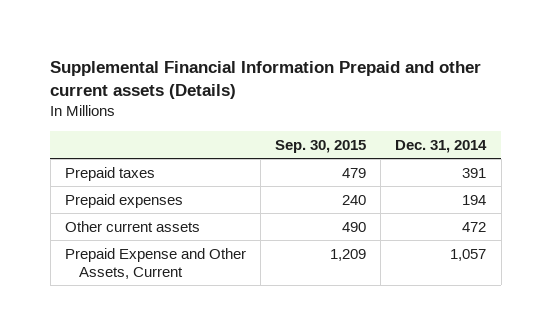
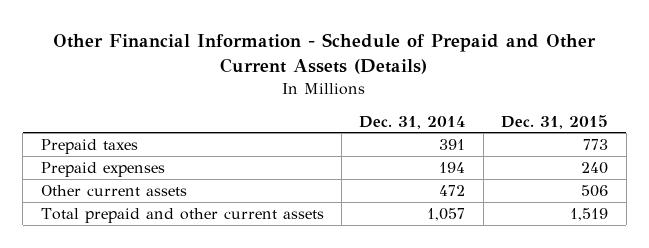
- Supplemental Financial Information Prepaid and other current assets (Details)
+ Other Financial Information - Schedule of Prepaid and Other Current Assets (Details)
- | Sep. 30, 2015 | Dec. 31, 2014
+ | Dec. 31, 2014 | Dec. 31, 2015
- Prepaid Expense and Other Assets, Current | 1,209 | 1,057
+ Total prepaid and other current assets | 1,057 | 1,519

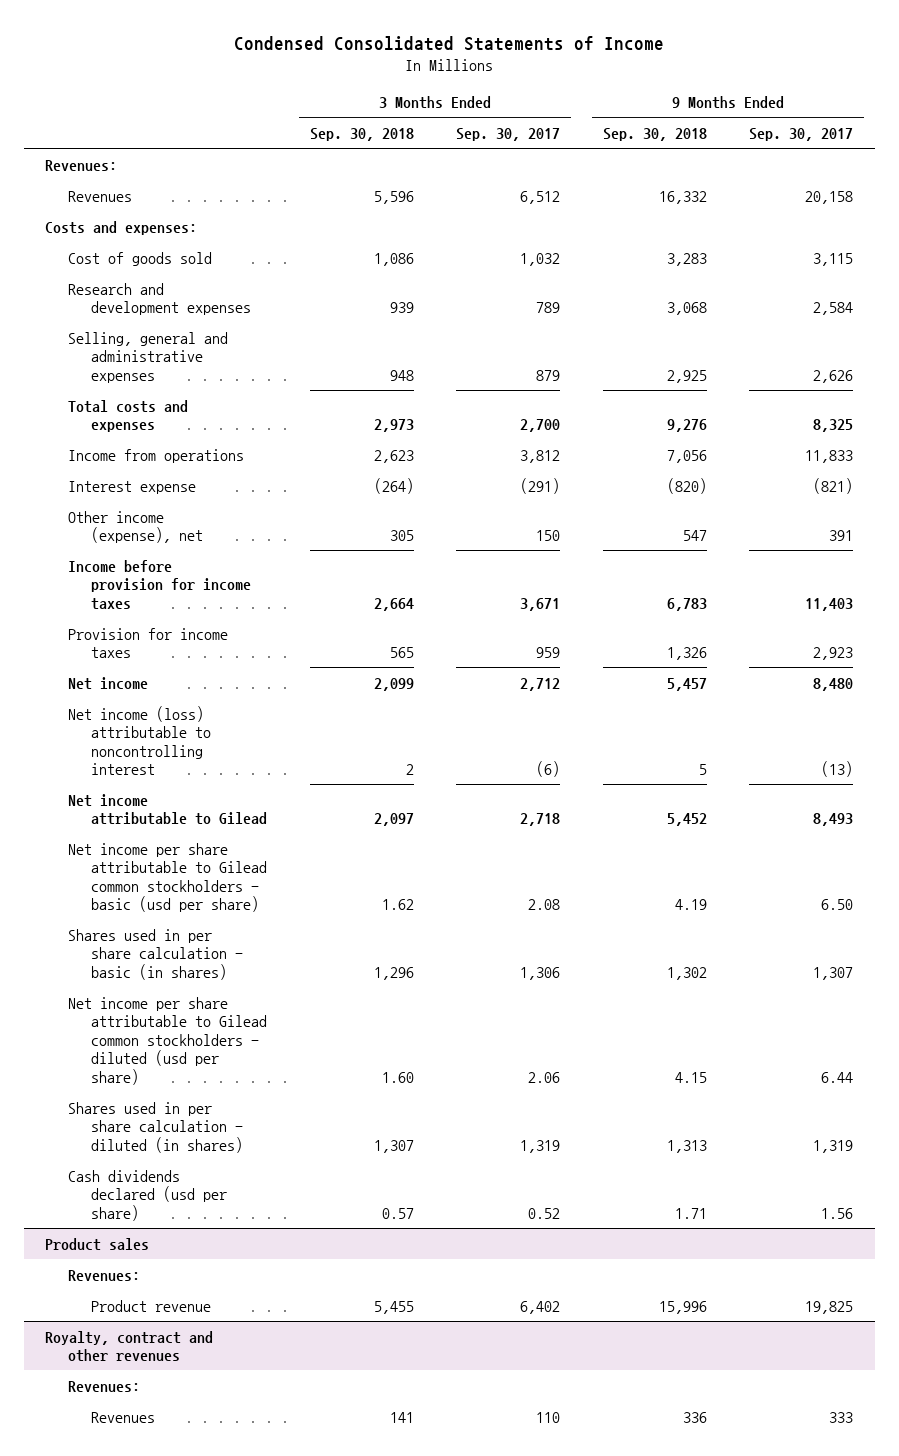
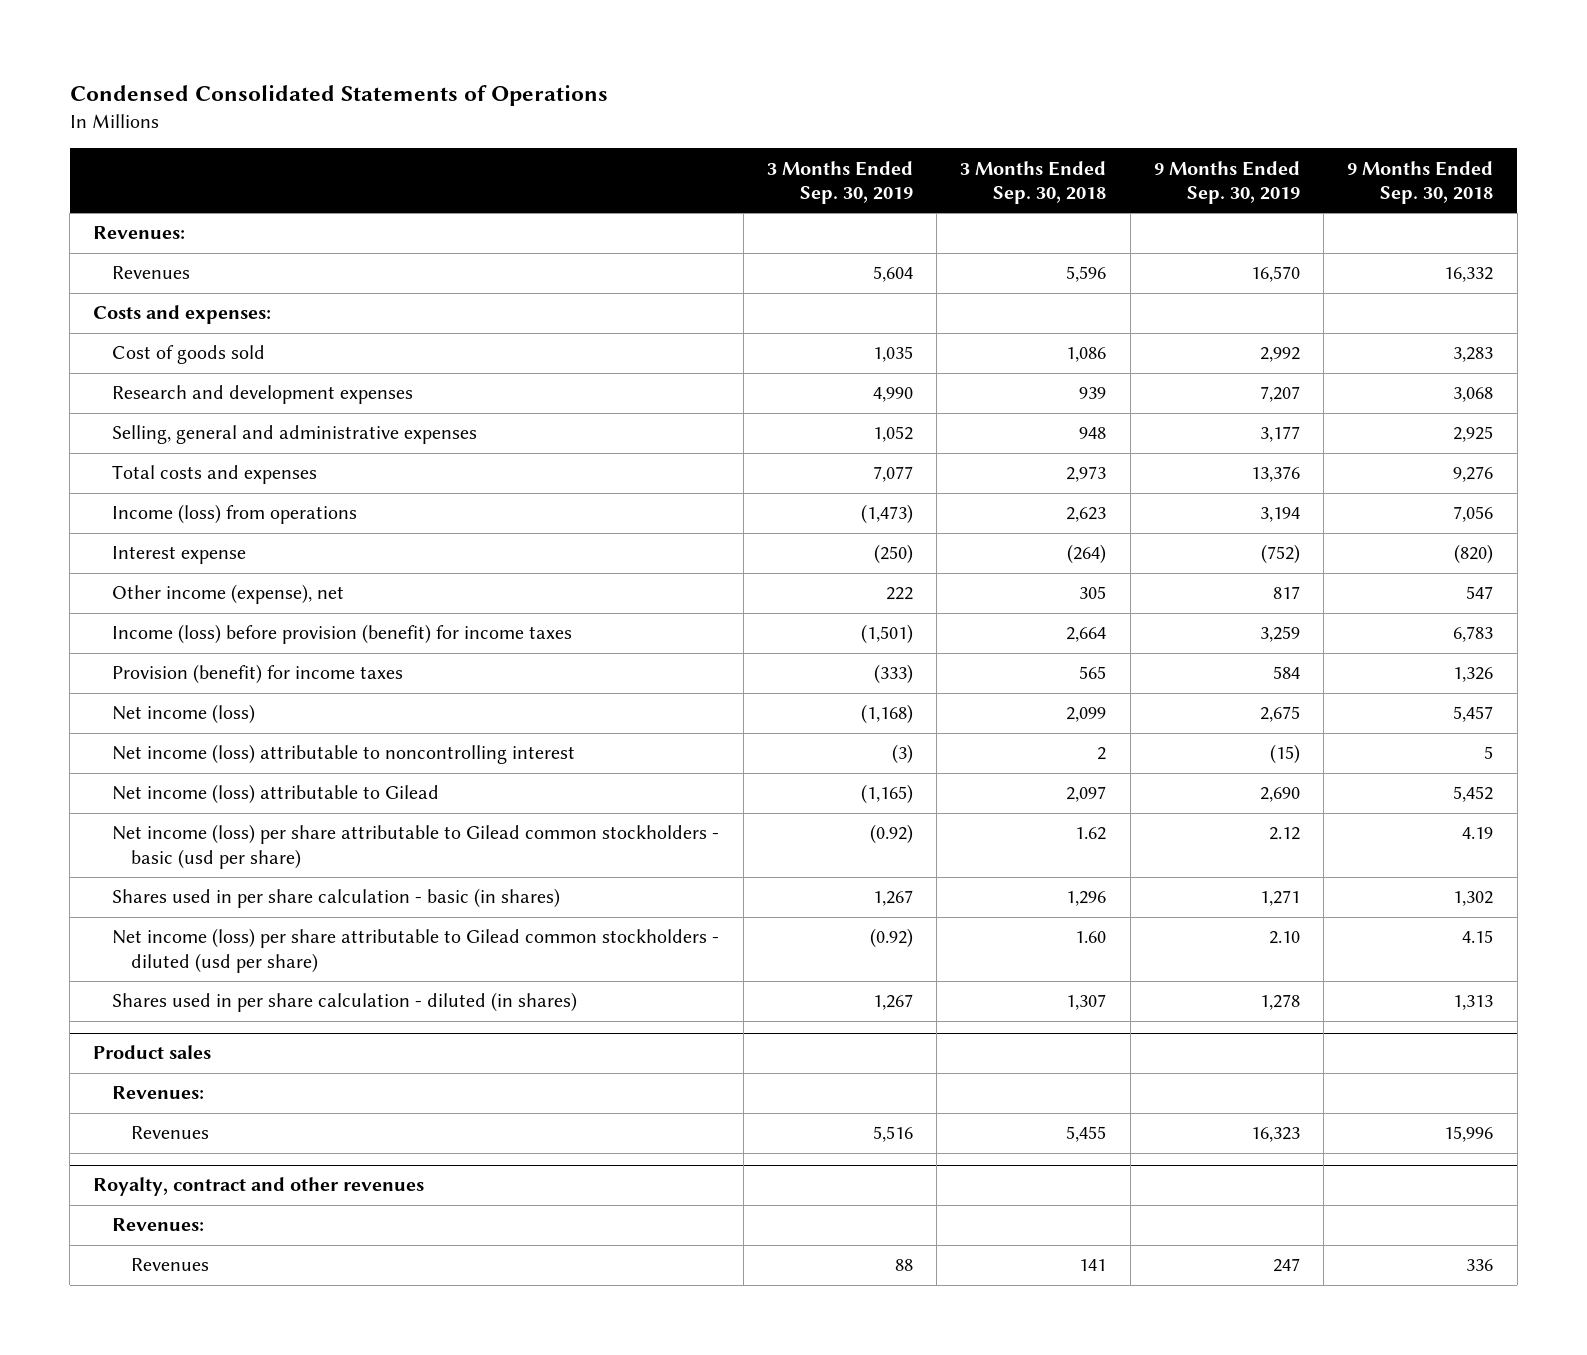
- Condensed Consolidated Statements of Income
+ Condensed Consolidated Statements of Operations
- | 3 Months Ended Sep. 30, 2018 | 3 Months Ended Sep. 30, 2017 | 9 Months Ended Sep. 30, 2018 | 9 Months Ended Sep. 30, 2017
+ | 3 Months Ended Sep. 30, 2019 | 3 Months Ended Sep. 30, 2018 | 9 Months Ended Sep. 30, 2019 | 9 Months Ended Sep. 30, 2018
- Income from operations | 2,623 | 3,812 | 7,056 | 11,833
+ Income (loss) from operations | (1,473) | 2,623 | 3,194 | 7,056
- Income before provision for income taxes | 2,664 | 3,671 | 6,783 | 11,403
- Provision for income taxes | 565 | 959 | 1,326 | 2,923
- Net income | 2,099 | 2,712 | 5,457 | 8,480
+ Income (loss) before provision (benefit) for income taxes | (1,501) | 2,664 | 3,259 | 6,783
+ Provision (benefit) for income taxes | (333) | 565 | 584 | 1,326
+ Net income (loss) | (1,168) | 2,099 | 2,675 | 5,457
- Net income attributable to Gilead | 2,097 | 2,718 | 5,452 | 8,493
- Net income per share attributable to Gilead common stockholders - basic (usd per share) | 1.62 | 2.08 | 4.19 | 6.50
+ Net income (loss) attributable to Gilead | (1,165) | 2,097 | 2,690 | 5,452
+ Net income (loss) per share attributable to Gilead common stockholders - basic (usd per share) | (0.92) | 1.62 | 2.12 | 4.19
- Net income per share attributable to Gilead common stockholders - diluted (usd per share) | 1.60 | 2.06 | 4.15 | 6.44
+ Net income (loss) per share attributable to Gilead common stockholders - diluted (usd per share) | (0.92) | 1.60 | 2.10 | 4.15
- Cash dividends declared (usd per share) | 0.57 | 0.52 | 1.71 | 1.56
@ Product sales
- Product revenue | 5,455 | 6,402 | 15,996 | 19,825
+ Revenues | 5,516 | 5,455 | 16,323 | 15,996

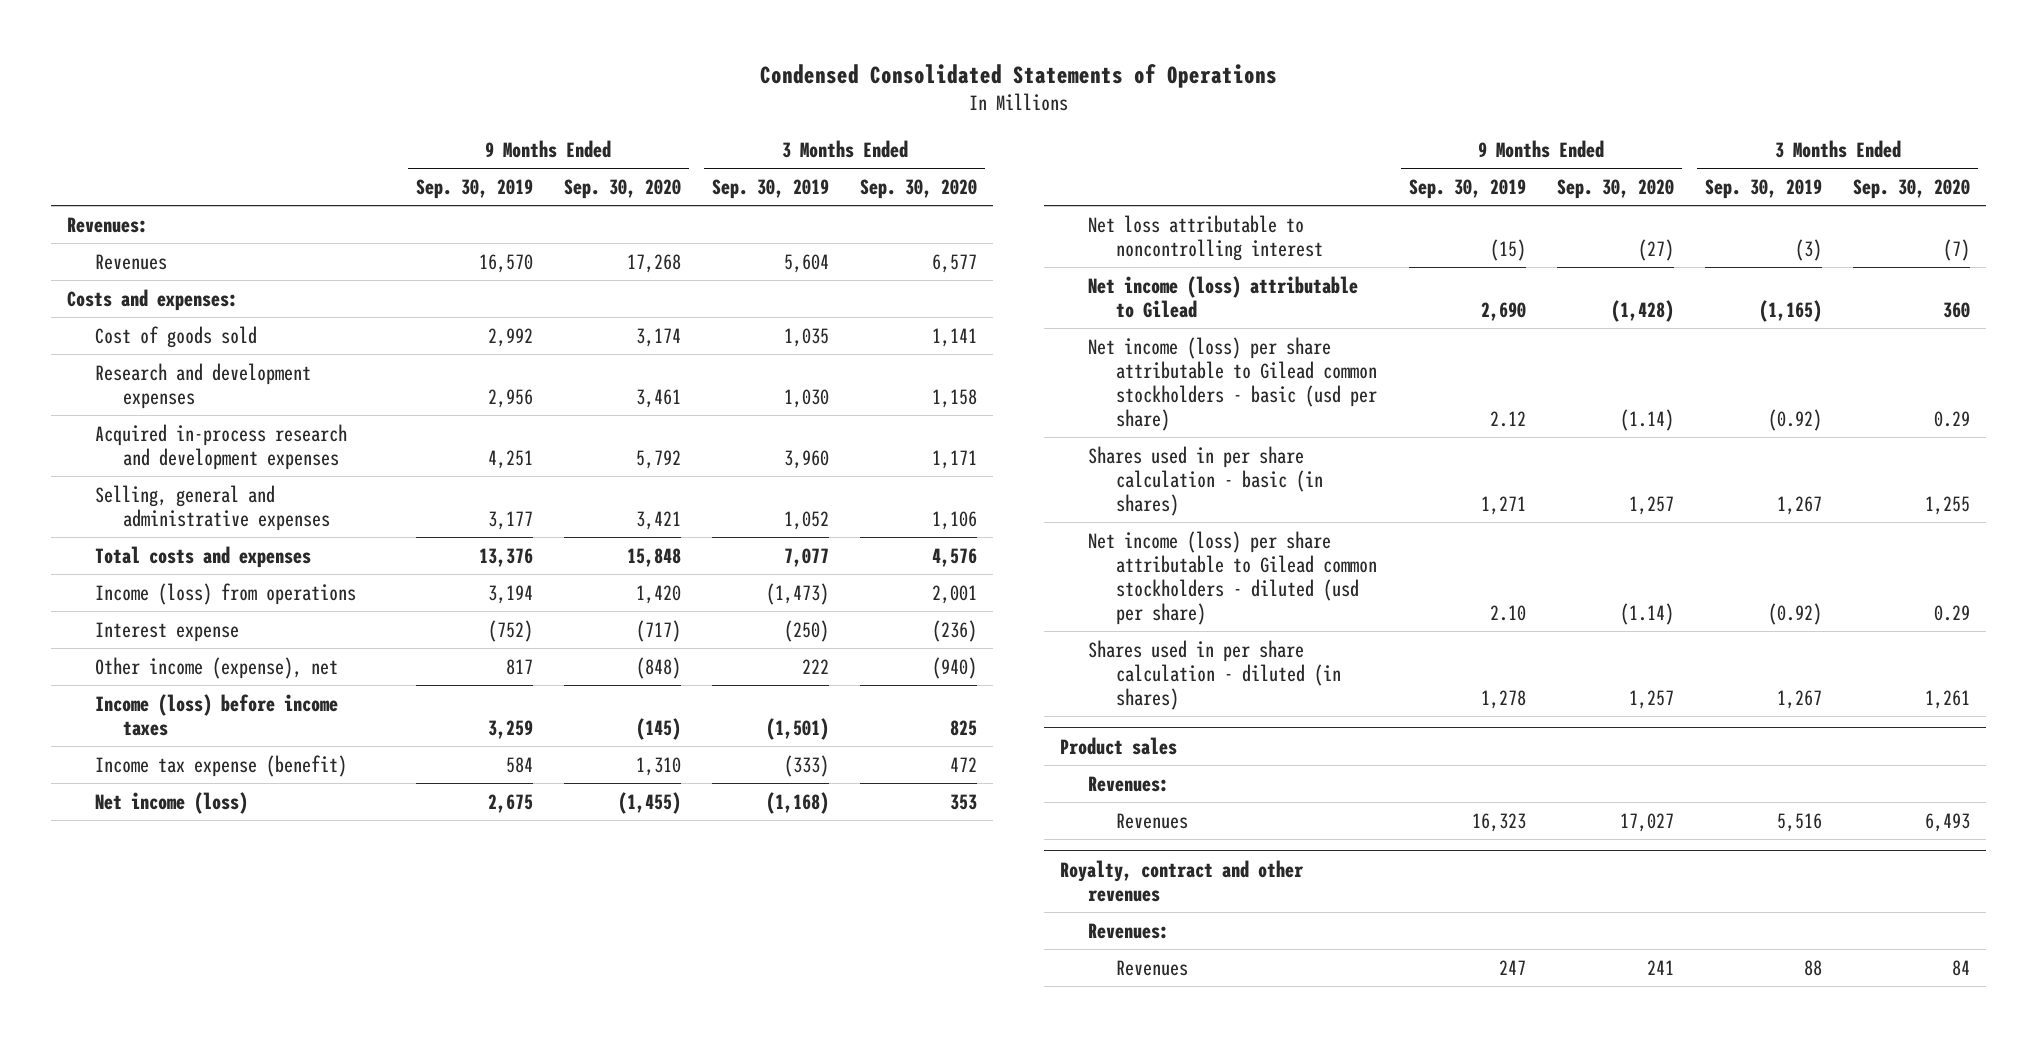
- | 3 Months Ended Sep. 30, 2019 | 3 Months Ended Sep. 30, 2018 | 9 Months Ended Sep. 30, 2019 | 9 Months Ended Sep. 30, 2018
+ | 9 Months Ended Sep. 30, 2019 | 9 Months Ended Sep. 30, 2020 | 3 Months Ended Sep. 30, 2019 | 3 Months Ended Sep. 30, 2020
- Research and development expenses | 4,990 | 939 | 7,207 | 3,068
+ Research and development expenses | 2,956 | 3,461 | 1,030 | 1,158
+ Acquired in-process research and development expenses | 4,251 | 5,792 | 3,960 | 1,171
- Income (loss) before provision (benefit) for income taxes | (1,501) | 2,664 | 3,259 | 6,783
- Provision (benefit) for income taxes | (333) | 565 | 584 | 1,326
+ Income (loss) before income taxes | 3,259 | (145) | (1,501) | 825
+ Income tax expense (benefit) | 584 | 1,310 | (333) | 472
- Net income (loss) attributable to noncontrolling interest | (3) | 2 | (15) | 5
+ Net loss attributable to noncontrolling interest | (15) | (27) | (3) | (7)

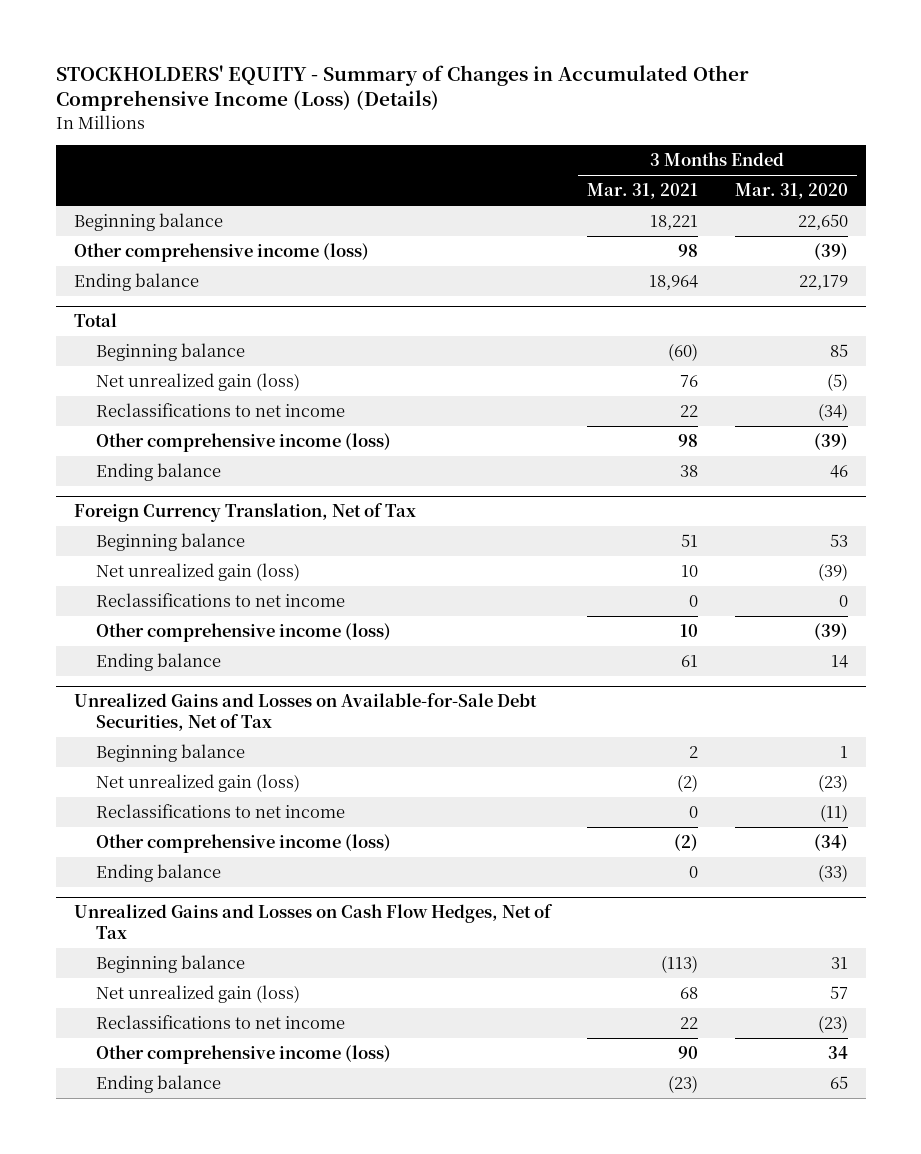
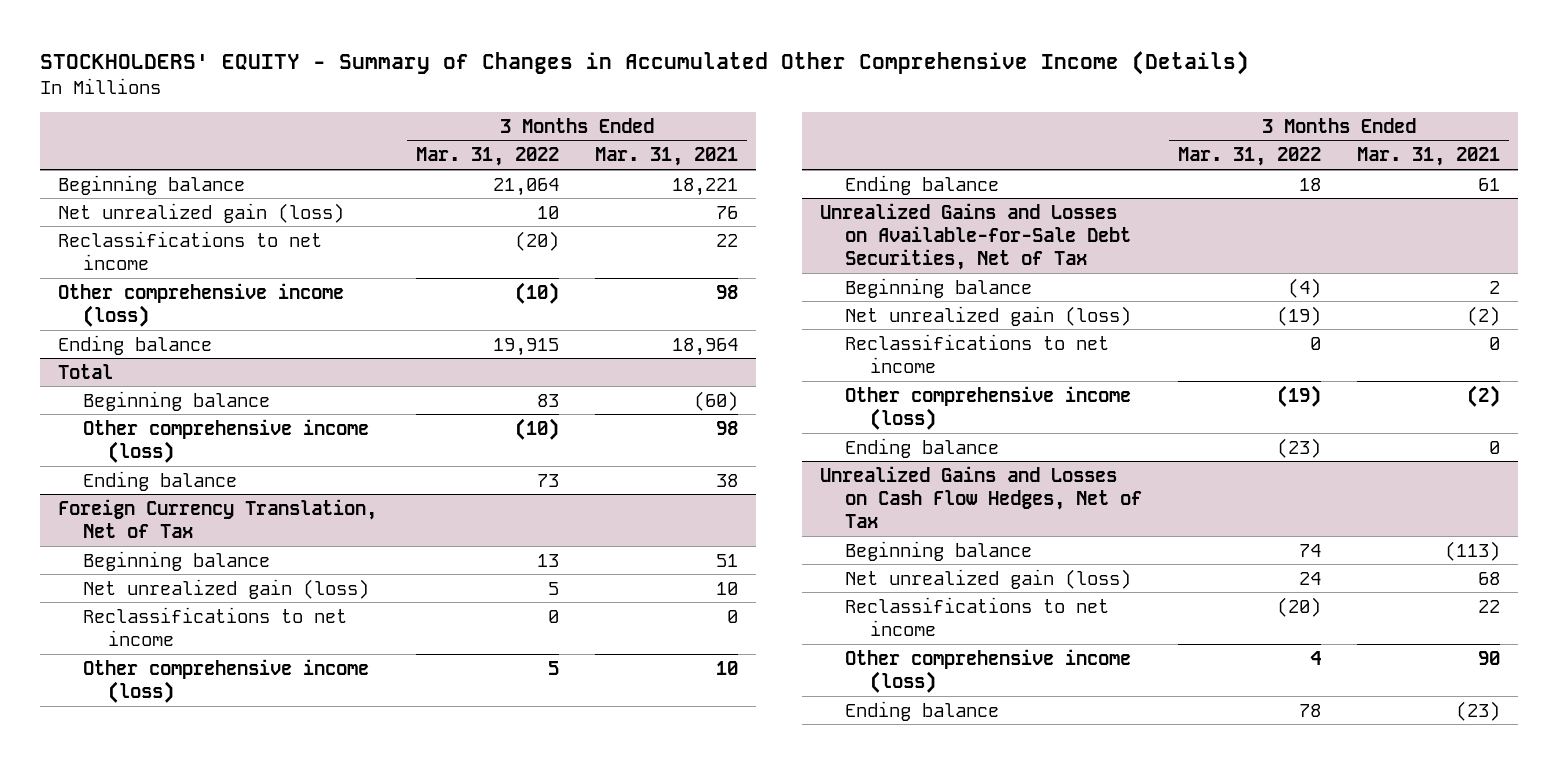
- STOCKHOLDERS' EQUITY - Summary of Changes in Accumulated Other Comprehensive Income (Loss) (Details)
+ STOCKHOLDERS' EQUITY - Summary of Changes in Accumulated Other Comprehensive Income (Details)
- | 3 Months Ended Mar. 31, 2021 | 3 Months Ended Mar. 31, 2020
+ | 3 Months Ended Mar. 31, 2022 | 3 Months Ended Mar. 31, 2021
+ Net unrealized gain (loss) | 10 | 76
+ Reclassifications to net income | (20) | 22
@ Total
- Net unrealized gain (loss) | 76 | (5)
- Reclassifications to net income | 22 | (34)

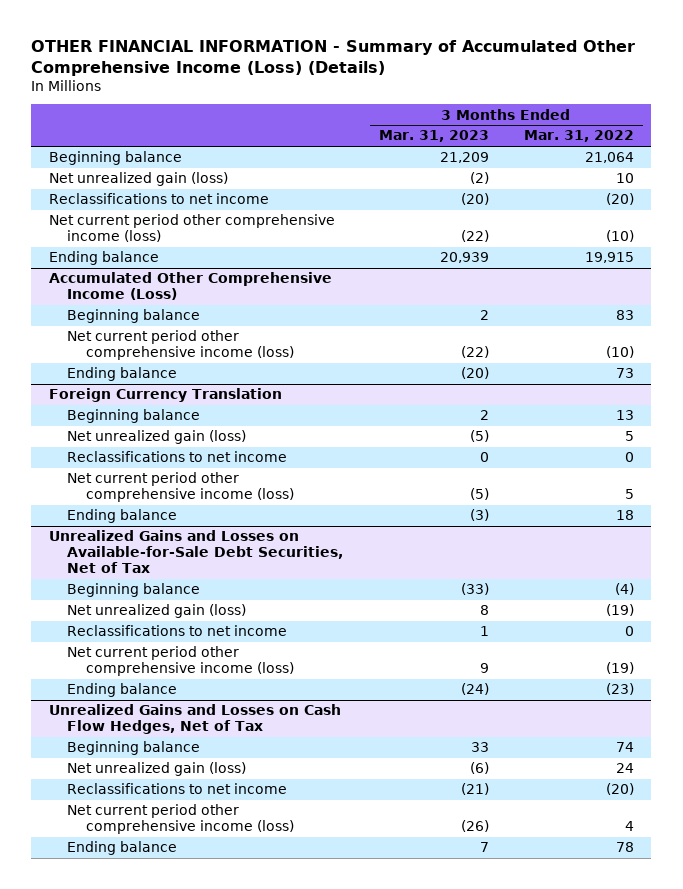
- STOCKHOLDERS' EQUITY - Summary of Changes in Accumulated Other Comprehensive Income (Details)
+ OTHER FINANCIAL INFORMATION - Summary of Accumulated Other Comprehensive Income (Loss) (Details)
- | 3 Months Ended Mar. 31, 2022 | 3 Months Ended Mar. 31, 2021
+ | 3 Months Ended Mar. 31, 2023 | 3 Months Ended Mar. 31, 2022
- Other comprehensive income (loss) | (10) | 98
+ Net current period other comprehensive income (loss) | (22) | (10)
- Total
+ Accumulated Other Comprehensive Income (Loss)
- Other comprehensive income (loss) | (10) | 98
+ Net current period other comprehensive income (loss) | (22) | (10)
- Foreign Currency Translation, Net of Tax
+ Foreign Currency Translation
- Other comprehensive income (loss) | 5 | 10
+ Net current period other comprehensive income (loss) | (5) | 5
@ Unrealized Gains and Losses on Available-for-Sale Debt Securities, Net of Tax
- Other comprehensive income (loss) | (19) | (2)
+ Net current period other comprehensive income (loss) | 9 | (19)
@ Unrealized Gains and Losses on Cash Flow Hedges, Net of Tax
- Other comprehensive income (loss) | 4 | 90
+ Net current period other comprehensive income (loss) | (26) | 4

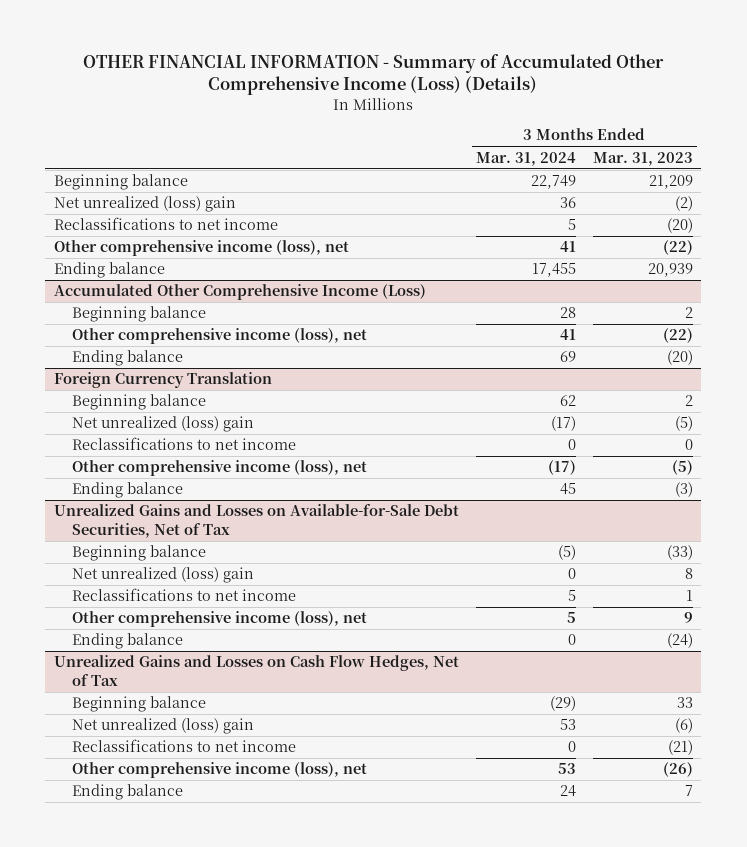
- | 3 Months Ended Mar. 31, 2023 | 3 Months Ended Mar. 31, 2022
+ | 3 Months Ended Mar. 31, 2024 | 3 Months Ended Mar. 31, 2023
- Net unrealized gain (loss) | (2) | 10
+ Net unrealized (loss) gain | 36 | (2)
- Net current period other comprehensive income (loss) | (22) | (10)
+ Other comprehensive income (loss), net | 41 | (22)
@ Accumulated Other Comprehensive Income (Loss)
- Net current period other comprehensive income (loss) | (22) | (10)
+ Other comprehensive income (loss), net | 41 | (22)
@ Foreign Currency Translation
- Net unrealized gain (loss) | (5) | 5
+ Net unrealized (loss) gain | (17) | (5)
- Net current period other comprehensive income (loss) | (5) | 5
+ Other comprehensive income (loss), net | (17) | (5)
@ Unrealized Gains and Losses on Available-for-Sale Debt Securities, Net of Tax
- Net unrealized gain (loss) | 8 | (19)
+ Net unrealized (loss) gain | 0 | 8
- Net current period other comprehensive income (loss) | 9 | (19)
+ Other comprehensive income (loss), net | 5 | 9
@ Unrealized Gains and Losses on Cash Flow Hedges, Net of Tax
- Net unrealized gain (loss) | (6) | 24
+ Net unrealized (loss) gain | 53 | (6)
- Net current period other comprehensive income (loss) | (26) | 4
+ Other comprehensive income (loss), net | 53 | (26)

